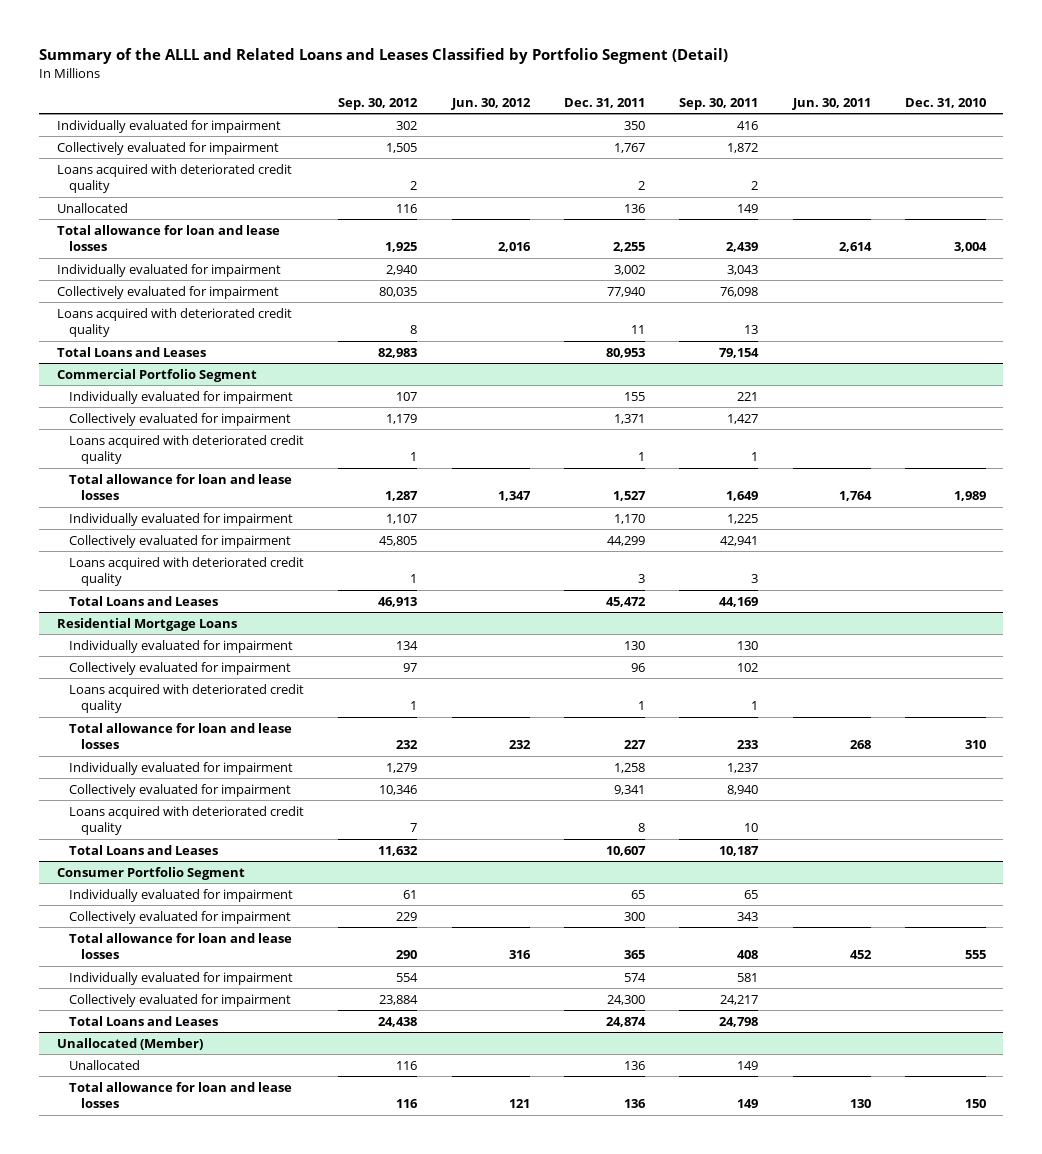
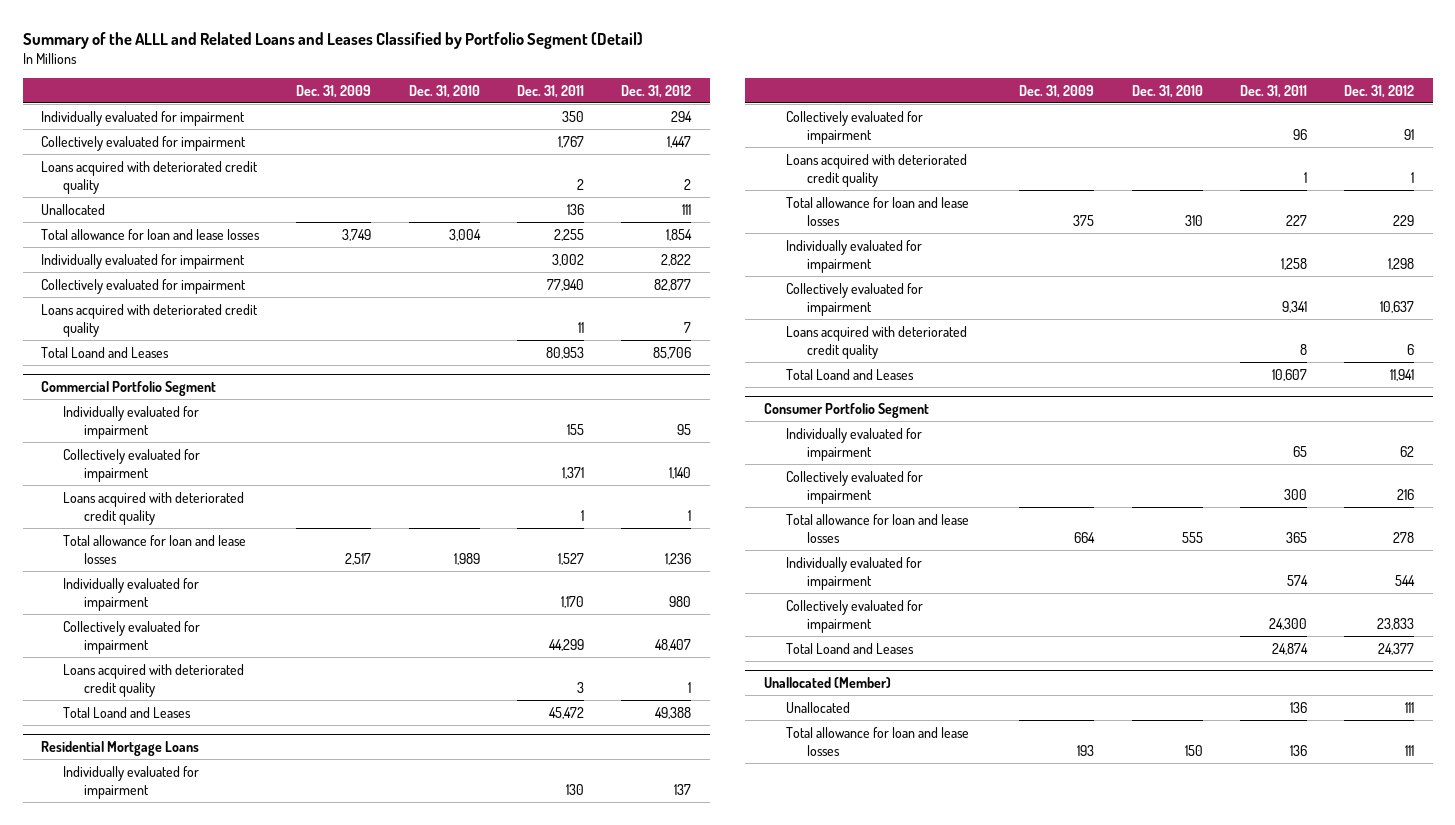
- | Sep. 30, 2012 | Jun. 30, 2012 | Dec. 31, 2011 | Sep. 30, 2011 | Jun. 30, 2011 | Dec. 31, 2010
+ | Dec. 31, 2009 | Dec. 31, 2010 | Dec. 31, 2011 | Dec. 31, 2012
- Total Loans and Leases | 82,983 | | 80,953 | 79,154 | |
+ Total Loand and Leases | | | 80,953 | 85,706
@ Commercial Portfolio Segment
- Total Loans and Leases | 46,913 | | 45,472 | 44,169 | |
+ Total Loand and Leases | | | 45,472 | 49,388
@ Residential Mortgage Loans
- Total Loans and Leases | 11,632 | | 10,607 | 10,187 | |
+ Total Loand and Leases | | | 10,607 | 11,941
@ Consumer Portfolio Segment
- Total Loans and Leases | 24,438 | | 24,874 | 24,798 | |
+ Total Loand and Leases | | | 24,874 | 24,377

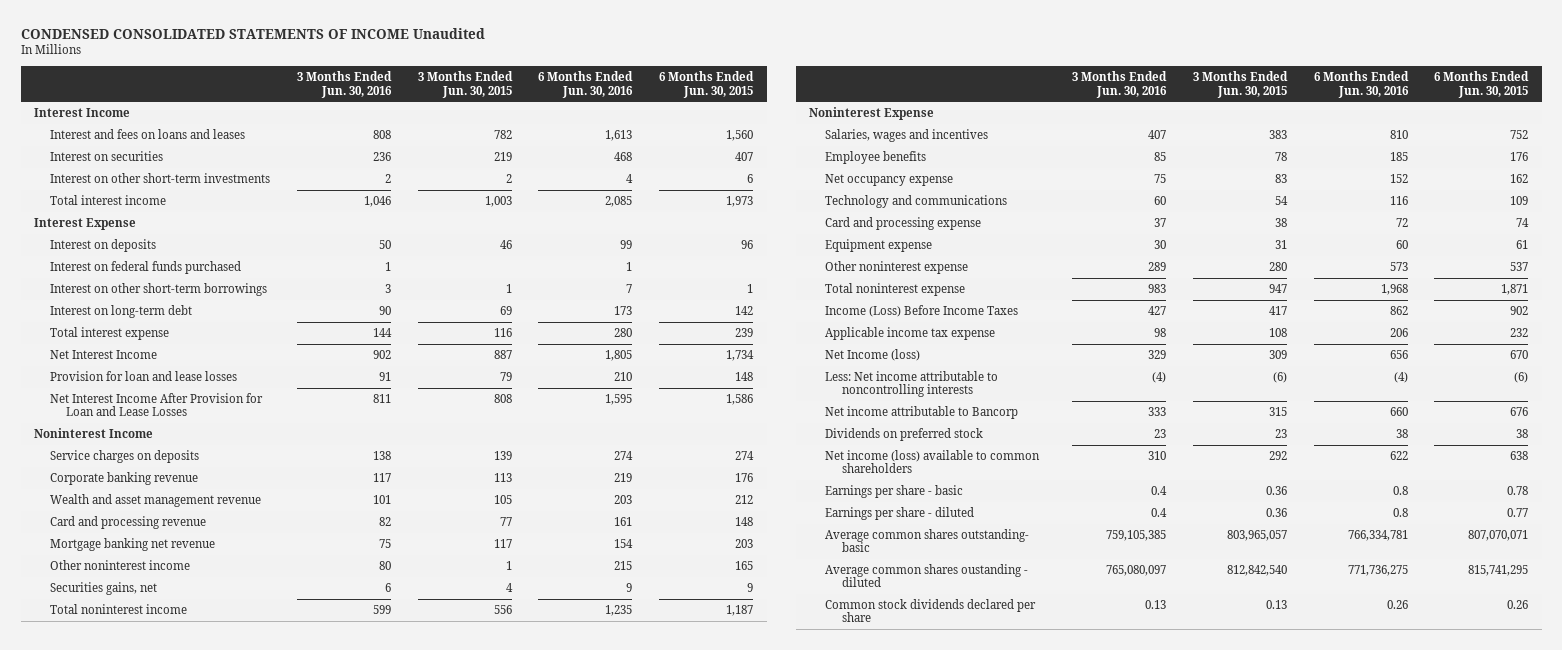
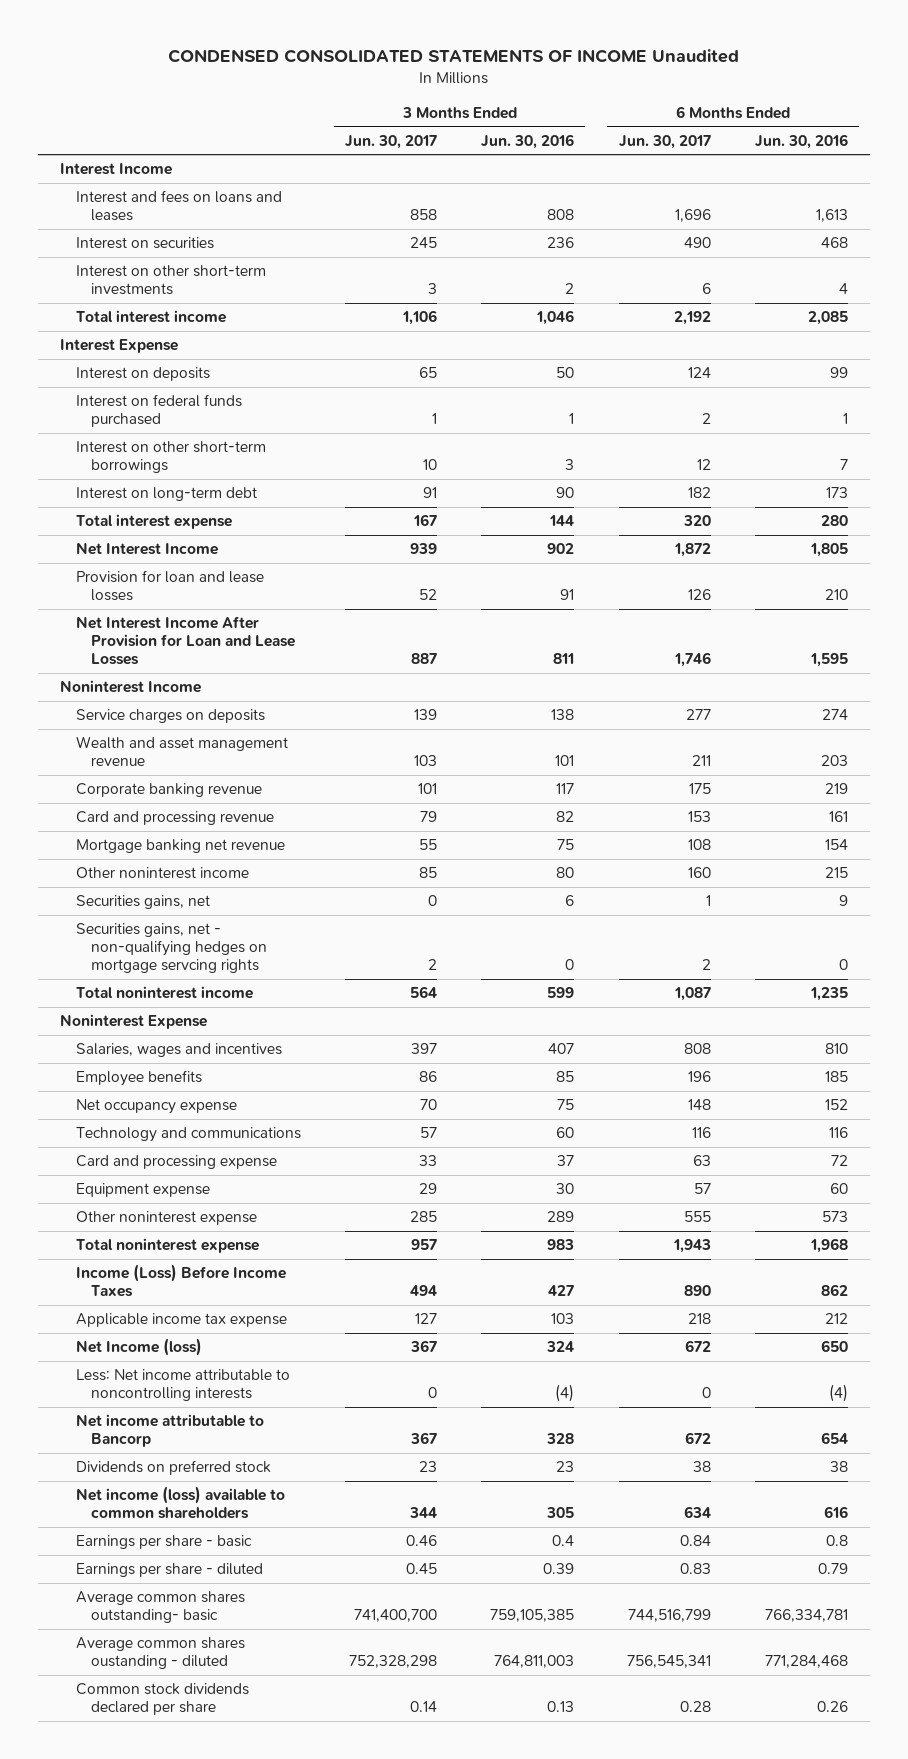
- | 3 Months Ended Jun. 30, 2016 | 3 Months Ended Jun. 30, 2015 | 6 Months Ended Jun. 30, 2016 | 6 Months Ended Jun. 30, 2015
+ | 3 Months Ended Jun. 30, 2017 | 3 Months Ended Jun. 30, 2016 | 6 Months Ended Jun. 30, 2017 | 6 Months Ended Jun. 30, 2016
moved down: Corporate banking revenue | 101 | 117 | 175 | 219
+ Securities gains, net - non-qualifying hedges on mortgage servcing rights | 2 | 0 | 2 | 0
- Applicable income tax expense | 98 | 108 | 206 | 232
- Net Income (loss) | 329 | 309 | 656 | 670
+ Applicable income tax expense | 127 | 103 | 218 | 212
+ Net Income (loss) | 367 | 324 | 672 | 650
- Net income attributable to Bancorp | 333 | 315 | 660 | 676
+ Net income attributable to Bancorp | 367 | 328 | 672 | 654
- Net income (loss) available to common shareholders | 310 | 292 | 622 | 638
+ Net income (loss) available to common shareholders | 344 | 305 | 634 | 616
- Earnings per share - diluted | 0.4 | 0.36 | 0.8 | 0.77
+ Earnings per share - diluted | 0.45 | 0.39 | 0.83 | 0.79
- Average common shares oustanding - diluted | 765,080,097 | 812,842,540 | 771,736,275 | 815,741,295
+ Average common shares oustanding - diluted | 752,328,298 | 764,811,003 | 756,545,341 | 771,284,468

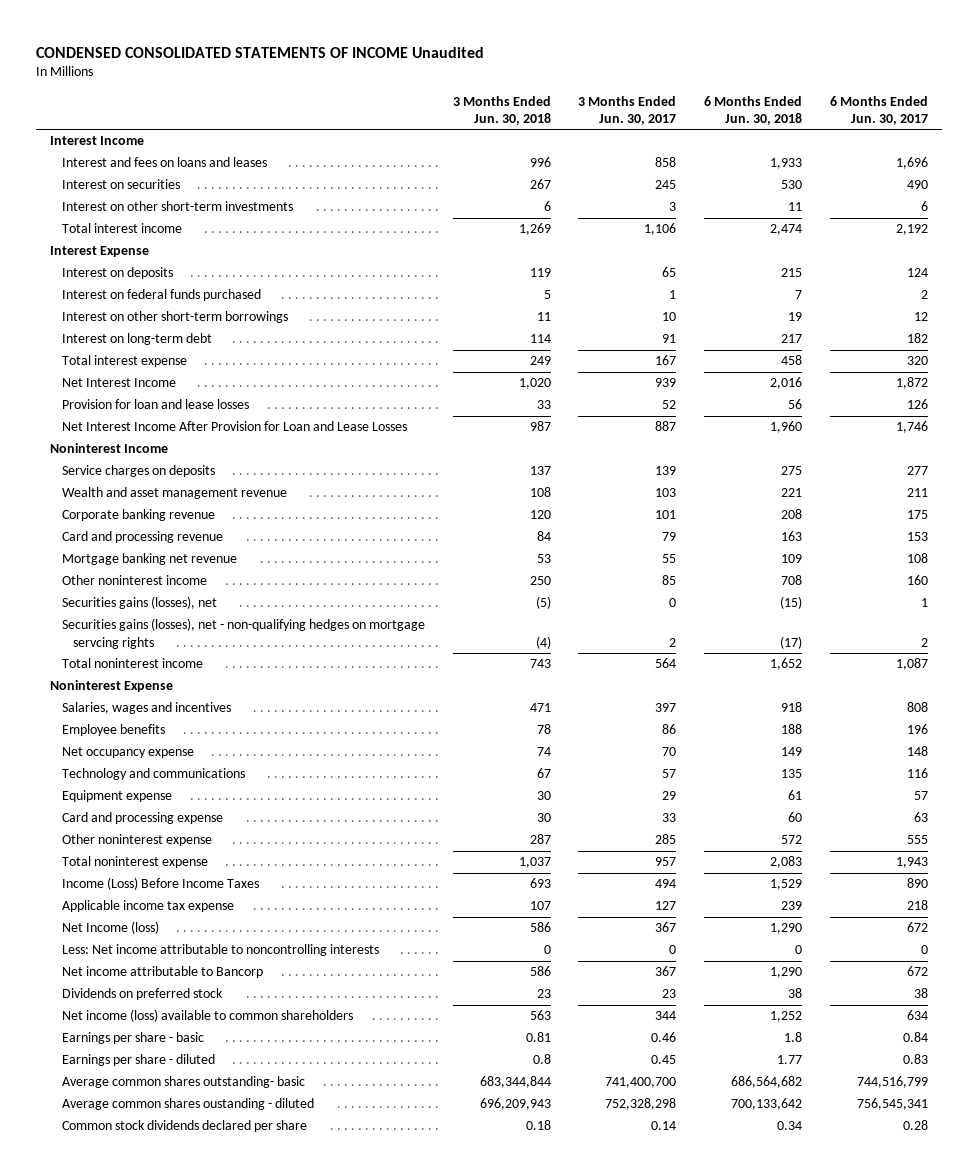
- | 3 Months Ended Jun. 30, 2017 | 3 Months Ended Jun. 30, 2016 | 6 Months Ended Jun. 30, 2017 | 6 Months Ended Jun. 30, 2016
+ | 3 Months Ended Jun. 30, 2018 | 3 Months Ended Jun. 30, 2017 | 6 Months Ended Jun. 30, 2018 | 6 Months Ended Jun. 30, 2017
- Securities gains, net | 0 | 6 | 1 | 9
- Securities gains, net - non-qualifying hedges on mortgage servcing rights | 2 | 0 | 2 | 0
+ Securities gains (losses), net | (5) | 0 | (15) | 1
+ Securities gains (losses), net - non-qualifying hedges on mortgage servcing rights | (4) | 2 | (17) | 2
moved down: Card and processing expense | 30 | 33 | 60 | 63

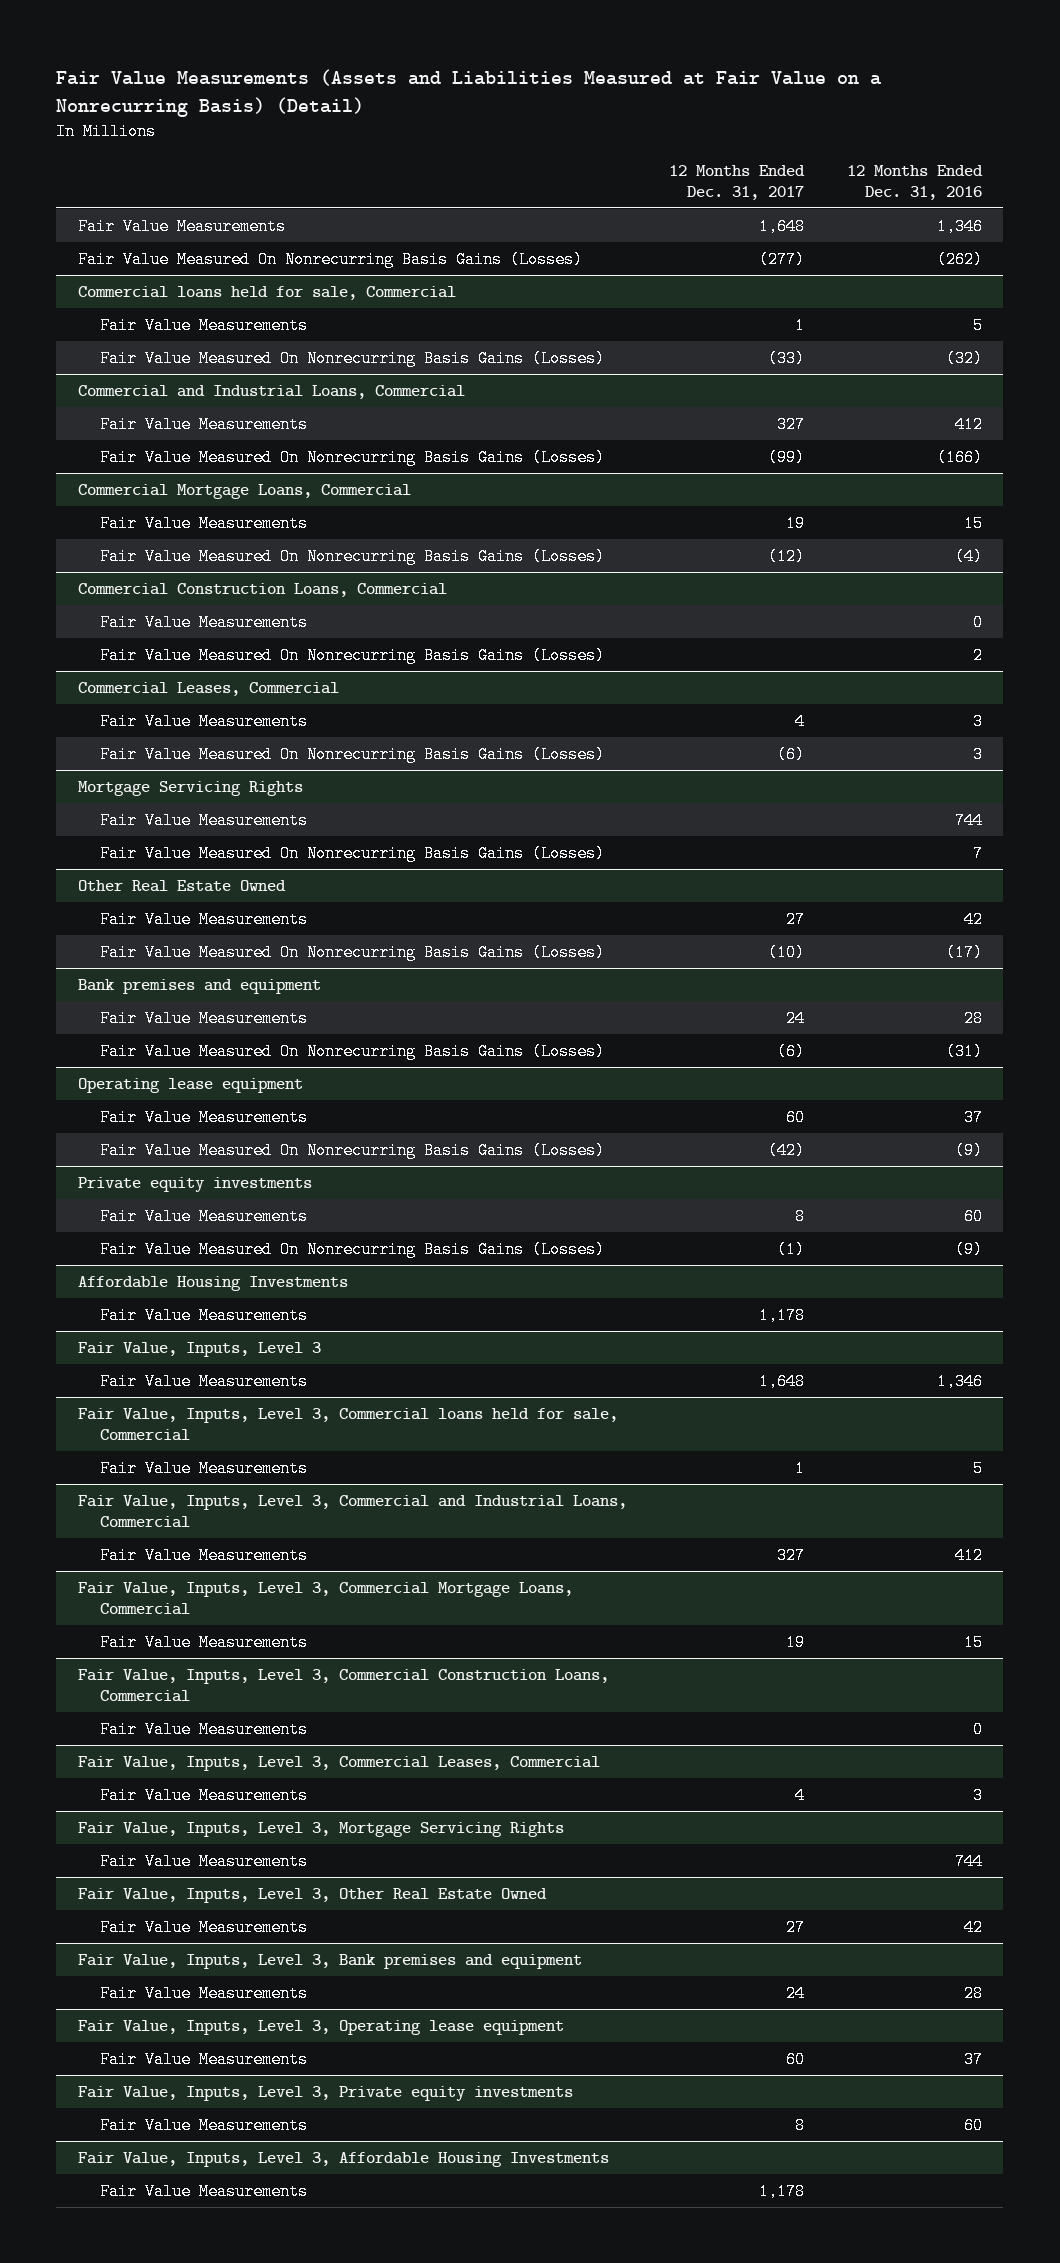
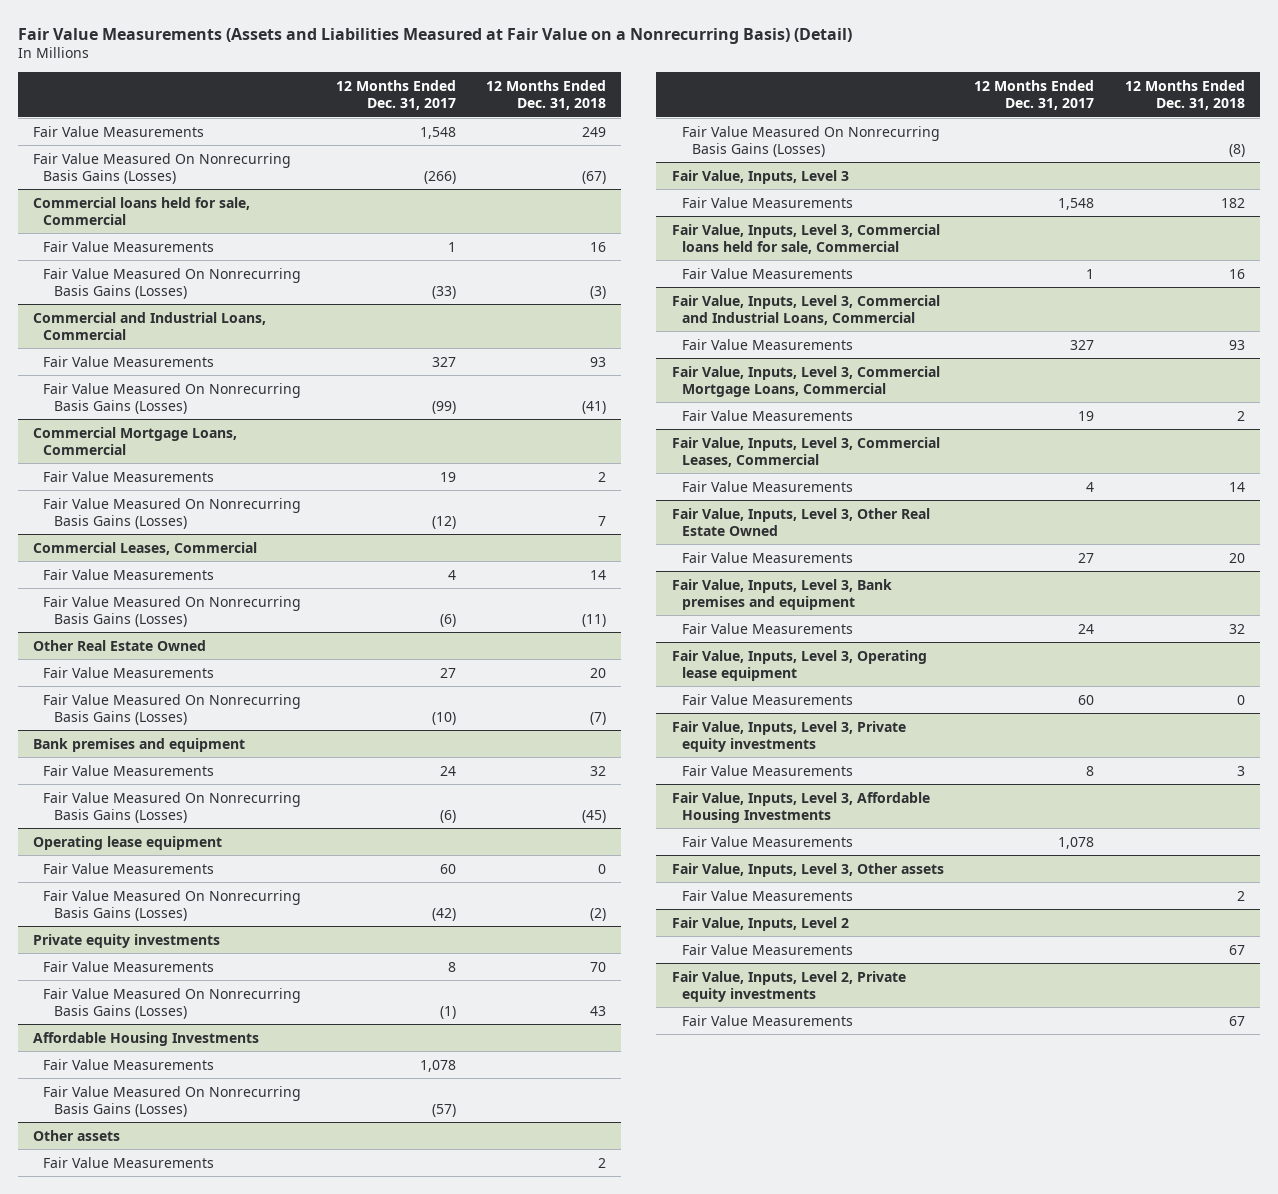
- | 12 Months Ended Dec. 31, 2017 | 12 Months Ended Dec. 31, 2016
+ | 12 Months Ended Dec. 31, 2017 | 12 Months Ended Dec. 31, 2018
- Fair Value Measurements | 1,648 | 1,346
- Fair Value Measured On Nonrecurring Basis Gains (Losses) | (277) | (262)
+ Fair Value Measurements | 1,548 | 249
+ Fair Value Measured On Nonrecurring Basis Gains (Losses) | (266) | (67)
- Commercial Construction Loans, Commercial
- Fair Value Measurements | | 0
- Fair Value Measured On Nonrecurring Basis Gains (Losses) | | 2
- Mortgage Servicing Rights
- Fair Value Measurements | | 744
- Fair Value Measured On Nonrecurring Basis Gains (Losses) | | 7
@ Affordable Housing Investments
- Fair Value Measurements | 1,178 |
+ Fair Value Measurements | 1,078 |
+ Fair Value Measured On Nonrecurring Basis Gains (Losses) | (57) |
+ Other assets
+ Fair Value Measurements | | 2
+ Fair Value Measured On Nonrecurring Basis Gains (Losses) | | (8)
@ Fair Value, Inputs, Level 3
- Fair Value Measurements | 1,648 | 1,346
+ Fair Value Measurements | 1,548 | 182
- Fair Value, Inputs, Level 3, Commercial Construction Loans, Commercial
- Fair Value Measurements | | 0
- Fair Value, Inputs, Level 3, Mortgage Servicing Rights
- Fair Value Measurements | | 744
@ Fair Value, Inputs, Level 3, Affordable Housing Investments
- Fair Value Measurements | 1,178 |
+ Fair Value Measurements | 1,078 |
+ Fair Value, Inputs, Level 3, Other assets
+ Fair Value Measurements | | 2
+ Fair Value, Inputs, Level 2
+ Fair Value Measurements | | 67
+ Fair Value, Inputs, Level 2, Private equity investments
+ Fair Value Measurements | | 67

